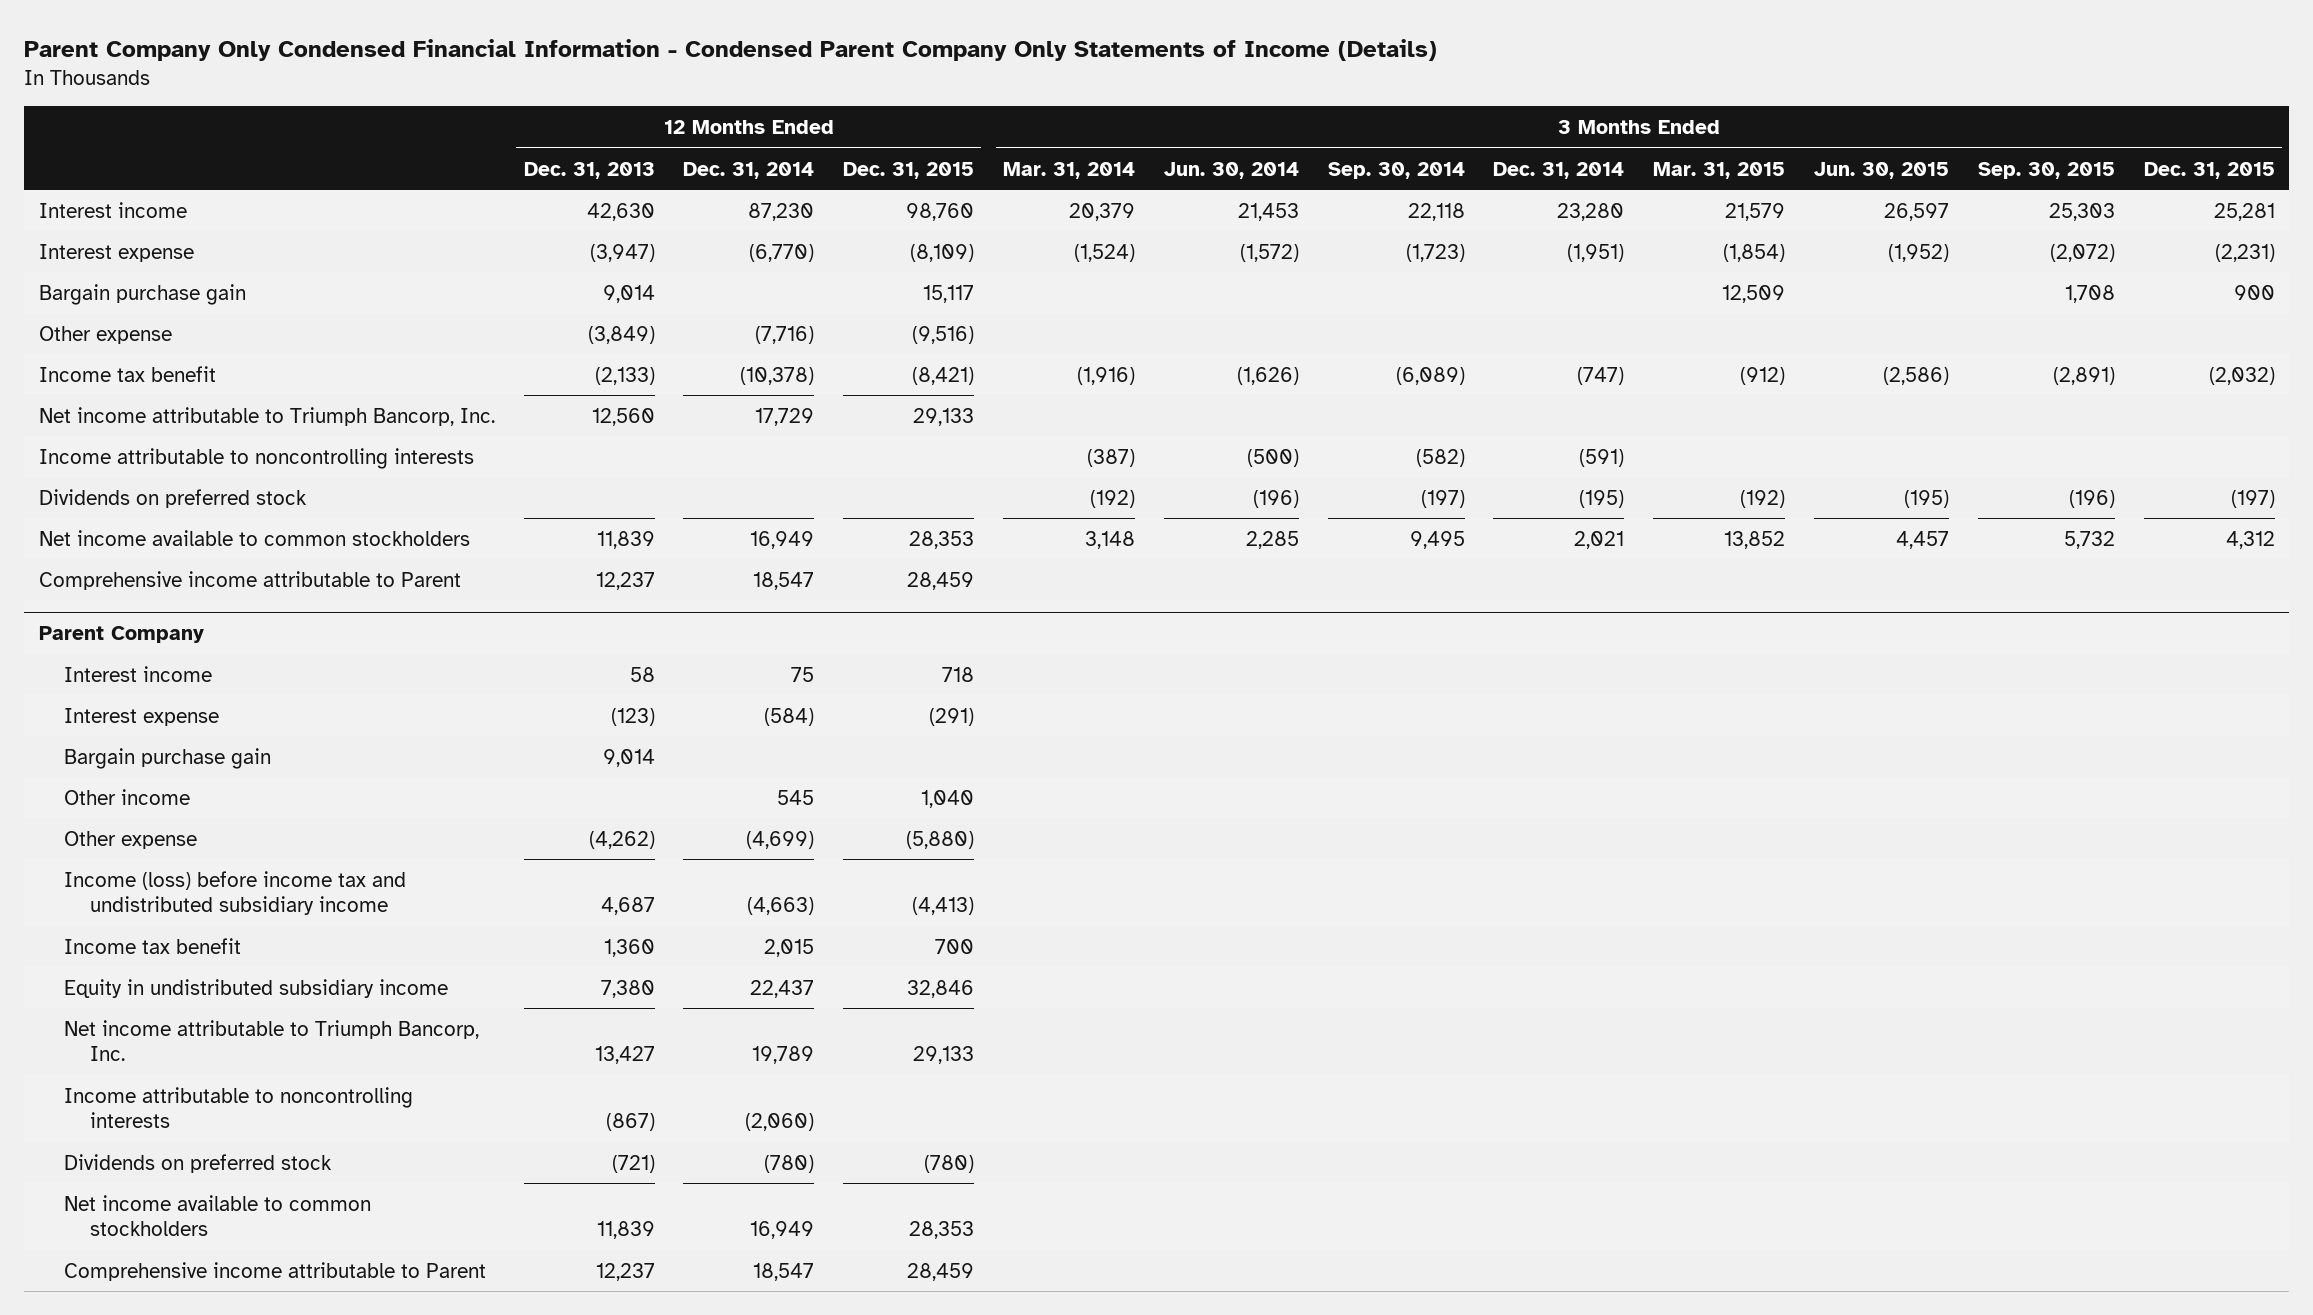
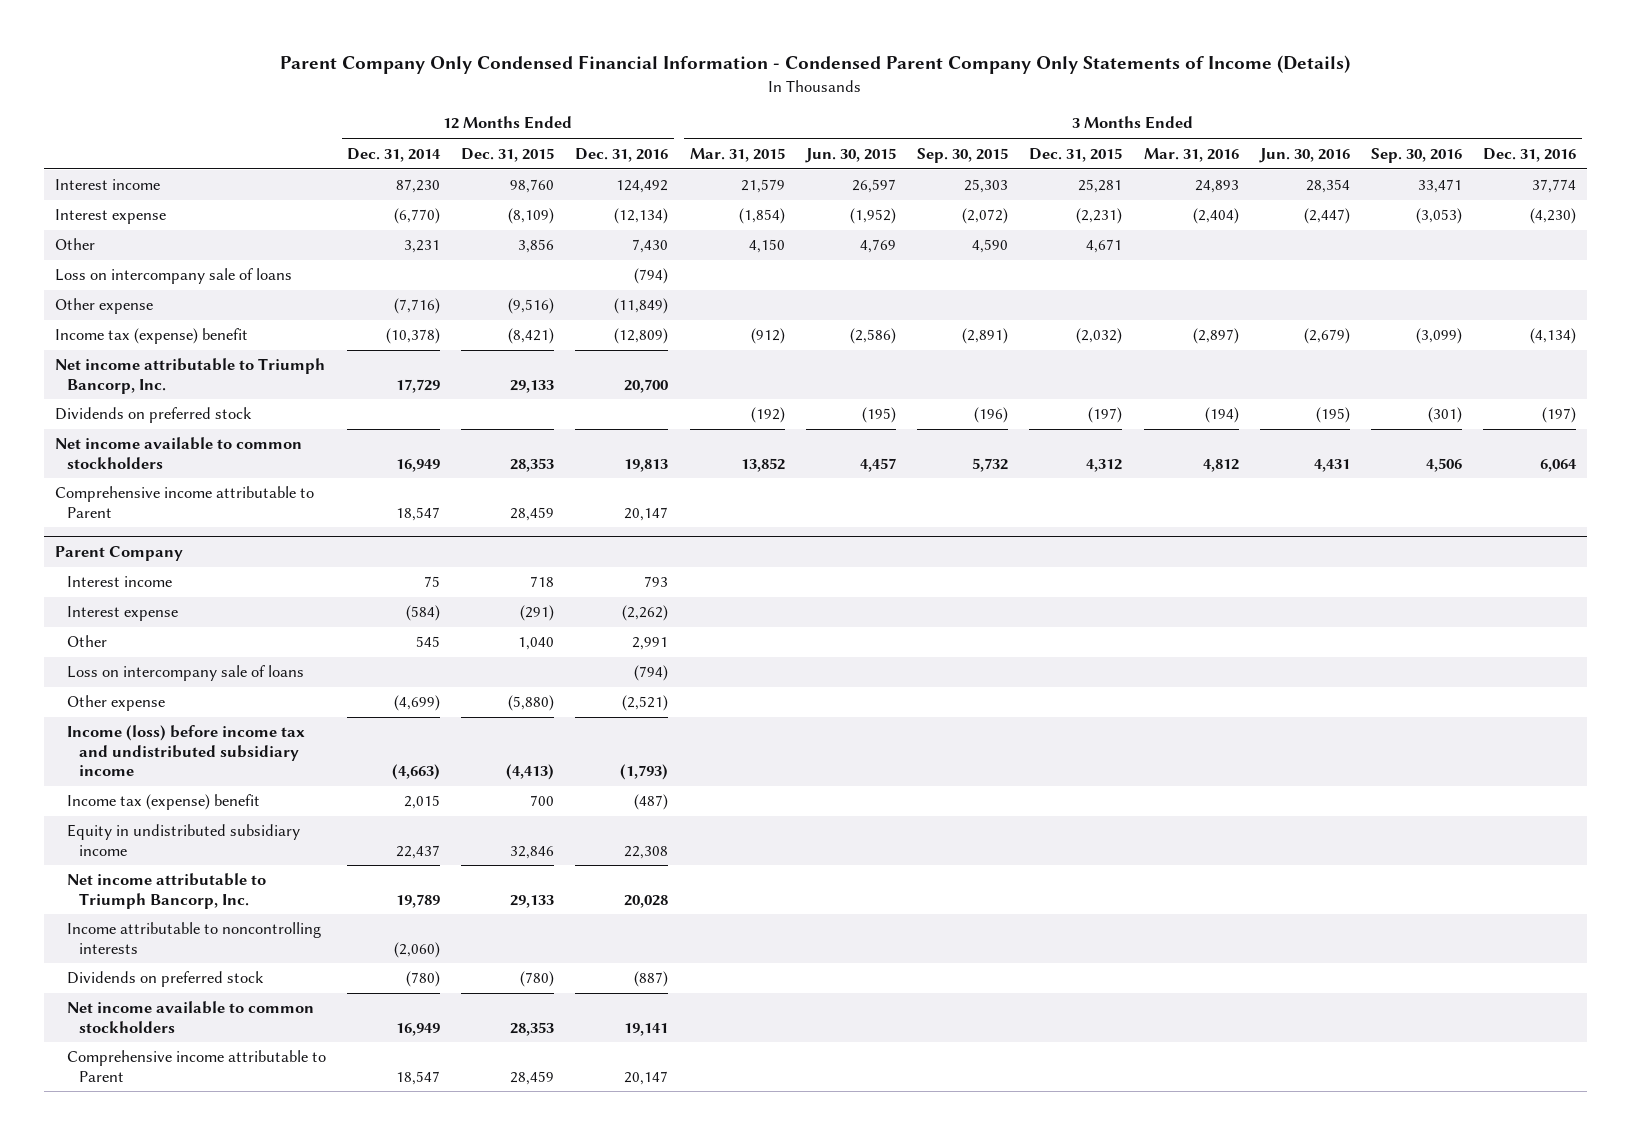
- | 12 Months Ended Dec. 31, 2013 | 12 Months Ended Dec. 31, 2014 | 12 Months Ended Dec. 31, 2015 | 3 Months Ended Mar. 31, 2014 | 3 Months Ended Jun. 30, 2014 | 3 Months Ended Sep. 30, 2014 | 3 Months Ended Dec. 31, 2014 | 3 Months Ended Mar. 31, 2015 | 3 Months Ended Jun. 30, 2015 | 3 Months Ended Sep. 30, 2015 | 3 Months Ended Dec. 31, 2015
+ | 12 Months Ended Dec. 31, 2014 | 12 Months Ended Dec. 31, 2015 | 12 Months Ended Dec. 31, 2016 | 3 Months Ended Mar. 31, 2015 | 3 Months Ended Jun. 30, 2015 | 3 Months Ended Sep. 30, 2015 | 3 Months Ended Dec. 31, 2015 | 3 Months Ended Mar. 31, 2016 | 3 Months Ended Jun. 30, 2016 | 3 Months Ended Sep. 30, 2016 | 3 Months Ended Dec. 31, 2016
- Bargain purchase gain | 9,014 | | 15,117 | | | | | 12,509 | | 1,708 | 900
+ Other | 3,231 | 3,856 | 7,430 | 4,150 | 4,769 | 4,590 | 4,671 | | | |
+ Loss on intercompany sale of loans | | | (794) | | | | | | | |
- Income tax benefit | (2,133) | (10,378) | (8,421) | (1,916) | (1,626) | (6,089) | (747) | (912) | (2,586) | (2,891) | (2,032)
+ Income tax (expense) benefit | (10,378) | (8,421) | (12,809) | (912) | (2,586) | (2,891) | (2,032) | (2,897) | (2,679) | (3,099) | (4,134)
- Income attributable to noncontrolling interests | | | | (387) | (500) | (582) | (591) | | | |
@ Parent Company
- Bargain purchase gain | 9,014 | | | | | | | | | |
- Other income | | 545 | 1,040 | | | | | | | |
+ Other | 545 | 1,040 | 2,991 | | | | | | | |
+ Loss on intercompany sale of loans | | | (794) | | | | | | | |
- Income tax benefit | 1,360 | 2,015 | 700 | | | | | | | |
+ Income tax (expense) benefit | 2,015 | 700 | (487) | | | | | | | |

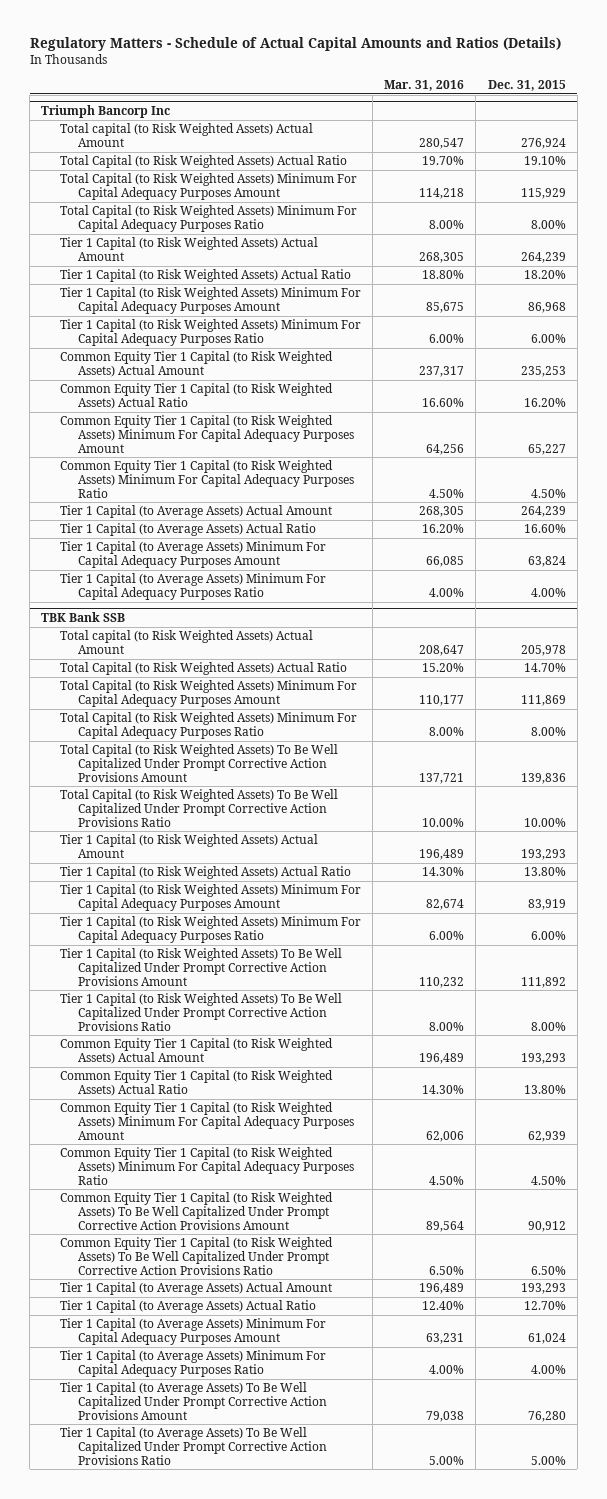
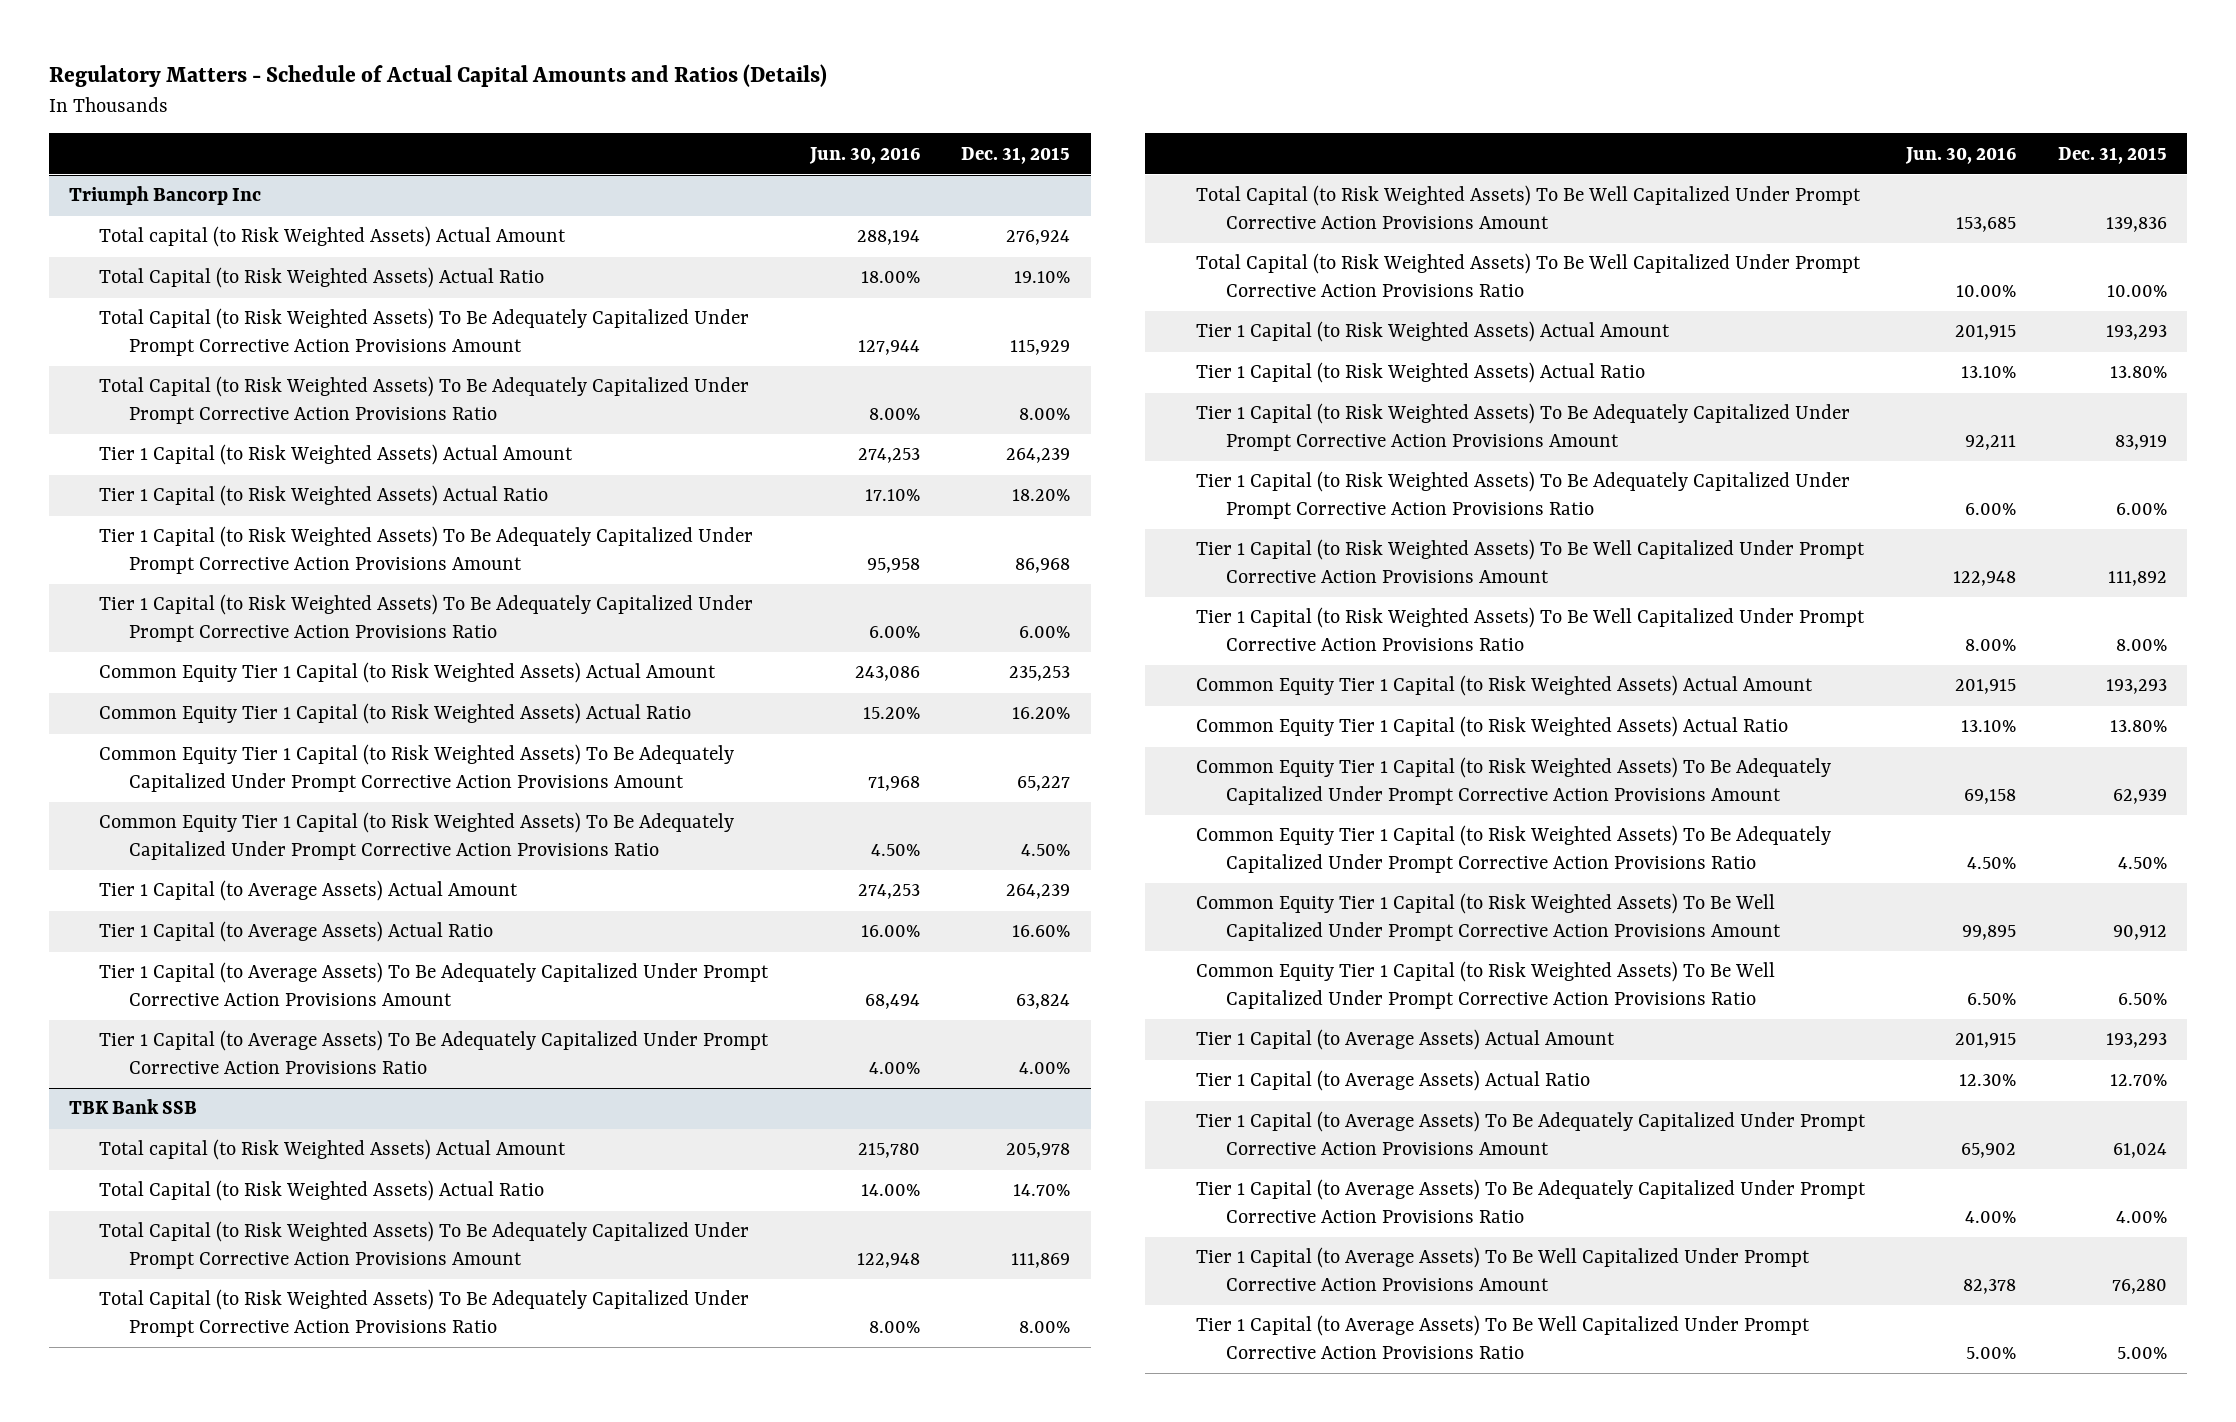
- | Mar. 31, 2016 | Dec. 31, 2015
+ | Jun. 30, 2016 | Dec. 31, 2015
@ Triumph Bancorp Inc
- Total Capital (to Risk Weighted Assets) Minimum For Capital Adequacy Purposes Amount | 114,218 | 115,929
- Total Capital (to Risk Weighted Assets) Minimum For Capital Adequacy Purposes Ratio | 8.00% | 8.00%
+ Total Capital (to Risk Weighted Assets) To Be Adequately Capitalized Under Prompt Corrective Action Provisions Amount | 127,944 | 115,929
+ Total Capital (to Risk Weighted Assets) To Be Adequately Capitalized Under Prompt Corrective Action Provisions Ratio | 8.00% | 8.00%
- Tier 1 Capital (to Risk Weighted Assets) Minimum For Capital Adequacy Purposes Amount | 85,675 | 86,968
- Tier 1 Capital (to Risk Weighted Assets) Minimum For Capital Adequacy Purposes Ratio | 6.00% | 6.00%
+ Tier 1 Capital (to Risk Weighted Assets) To Be Adequately Capitalized Under Prompt Corrective Action Provisions Amount | 95,958 | 86,968
+ Tier 1 Capital (to Risk Weighted Assets) To Be Adequately Capitalized Under Prompt Corrective Action Provisions Ratio | 6.00% | 6.00%
- Common Equity Tier 1 Capital (to Risk Weighted Assets) Minimum For Capital Adequacy Purposes Amount | 64,256 | 65,227
- Common Equity Tier 1 Capital (to Risk Weighted Assets) Minimum For Capital Adequacy Purposes Ratio | 4.50% | 4.50%
+ Common Equity Tier 1 Capital (to Risk Weighted Assets) To Be Adequately Capitalized Under Prompt Corrective Action Provisions Amount | 71,968 | 65,227
+ Common Equity Tier 1 Capital (to Risk Weighted Assets) To Be Adequately Capitalized Under Prompt Corrective Action Provisions Ratio | 4.50% | 4.50%
- Tier 1 Capital (to Average Assets) Minimum For Capital Adequacy Purposes Amount | 66,085 | 63,824
- Tier 1 Capital (to Average Assets) Minimum For Capital Adequacy Purposes Ratio | 4.00% | 4.00%
+ Tier 1 Capital (to Average Assets) To Be Adequately Capitalized Under Prompt Corrective Action Provisions Amount | 68,494 | 63,824
+ Tier 1 Capital (to Average Assets) To Be Adequately Capitalized Under Prompt Corrective Action Provisions Ratio | 4.00% | 4.00%
@ TBK Bank SSB
- Total Capital (to Risk Weighted Assets) Minimum For Capital Adequacy Purposes Amount | 110,177 | 111,869
- Total Capital (to Risk Weighted Assets) Minimum For Capital Adequacy Purposes Ratio | 8.00% | 8.00%
+ Total Capital (to Risk Weighted Assets) To Be Adequately Capitalized Under Prompt Corrective Action Provisions Amount | 122,948 | 111,869
+ Total Capital (to Risk Weighted Assets) To Be Adequately Capitalized Under Prompt Corrective Action Provisions Ratio | 8.00% | 8.00%
- Tier 1 Capital (to Risk Weighted Assets) Minimum For Capital Adequacy Purposes Amount | 82,674 | 83,919
- Tier 1 Capital (to Risk Weighted Assets) Minimum For Capital Adequacy Purposes Ratio | 6.00% | 6.00%
+ Tier 1 Capital (to Risk Weighted Assets) To Be Adequately Capitalized Under Prompt Corrective Action Provisions Amount | 92,211 | 83,919
+ Tier 1 Capital (to Risk Weighted Assets) To Be Adequately Capitalized Under Prompt Corrective Action Provisions Ratio | 6.00% | 6.00%
- Common Equity Tier 1 Capital (to Risk Weighted Assets) Minimum For Capital Adequacy Purposes Amount | 62,006 | 62,939
- Common Equity Tier 1 Capital (to Risk Weighted Assets) Minimum For Capital Adequacy Purposes Ratio | 4.50% | 4.50%
+ Common Equity Tier 1 Capital (to Risk Weighted Assets) To Be Adequately Capitalized Under Prompt Corrective Action Provisions Amount | 69,158 | 62,939
+ Common Equity Tier 1 Capital (to Risk Weighted Assets) To Be Adequately Capitalized Under Prompt Corrective Action Provisions Ratio | 4.50% | 4.50%
- Tier 1 Capital (to Average Assets) Minimum For Capital Adequacy Purposes Amount | 63,231 | 61,024
- Tier 1 Capital (to Average Assets) Minimum For Capital Adequacy Purposes Ratio | 4.00% | 4.00%
+ Tier 1 Capital (to Average Assets) To Be Adequately Capitalized Under Prompt Corrective Action Provisions Amount | 65,902 | 61,024
+ Tier 1 Capital (to Average Assets) To Be Adequately Capitalized Under Prompt Corrective Action Provisions Ratio | 4.00% | 4.00%

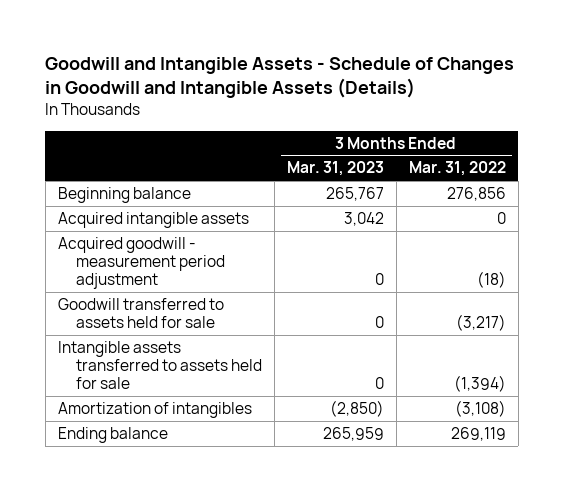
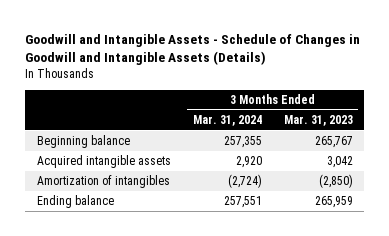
- | 3 Months Ended Mar. 31, 2023 | 3 Months Ended Mar. 31, 2022
+ | 3 Months Ended Mar. 31, 2024 | 3 Months Ended Mar. 31, 2023
- Acquired goodwill - measurement period adjustment | 0 | (18)
- Goodwill transferred to assets held for sale | 0 | (3,217)
- Intangible assets transferred to assets held for sale | 0 | (1,394)

